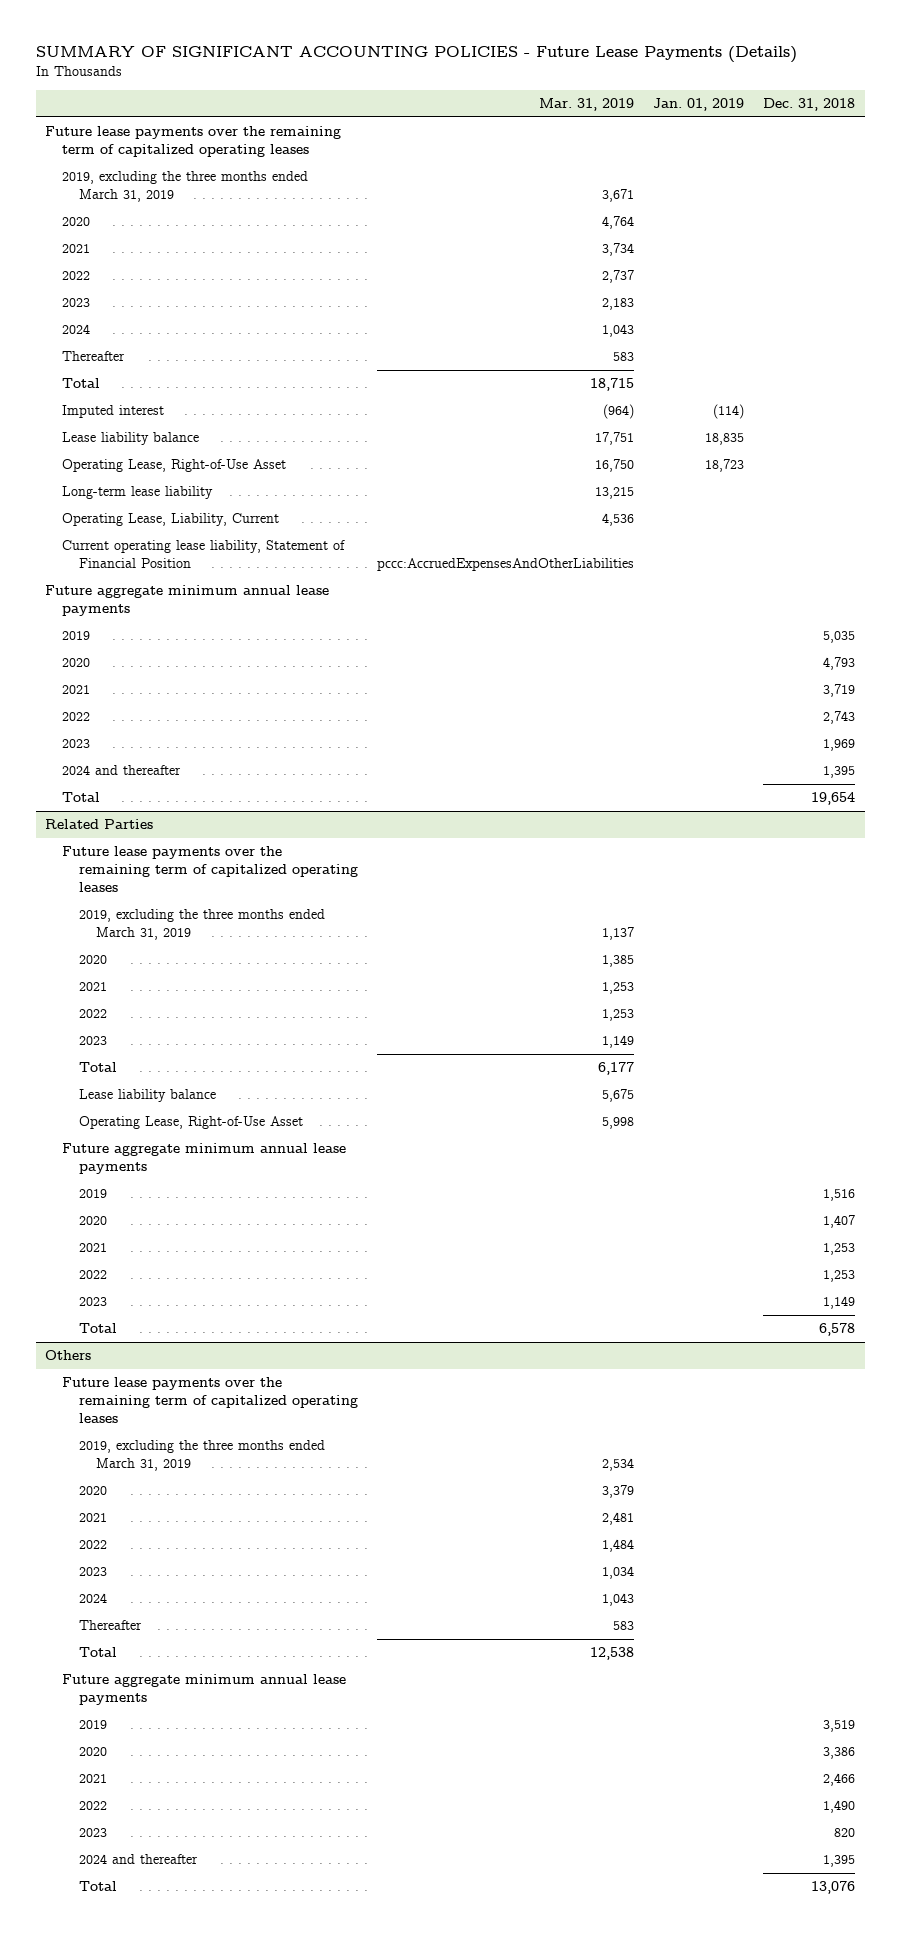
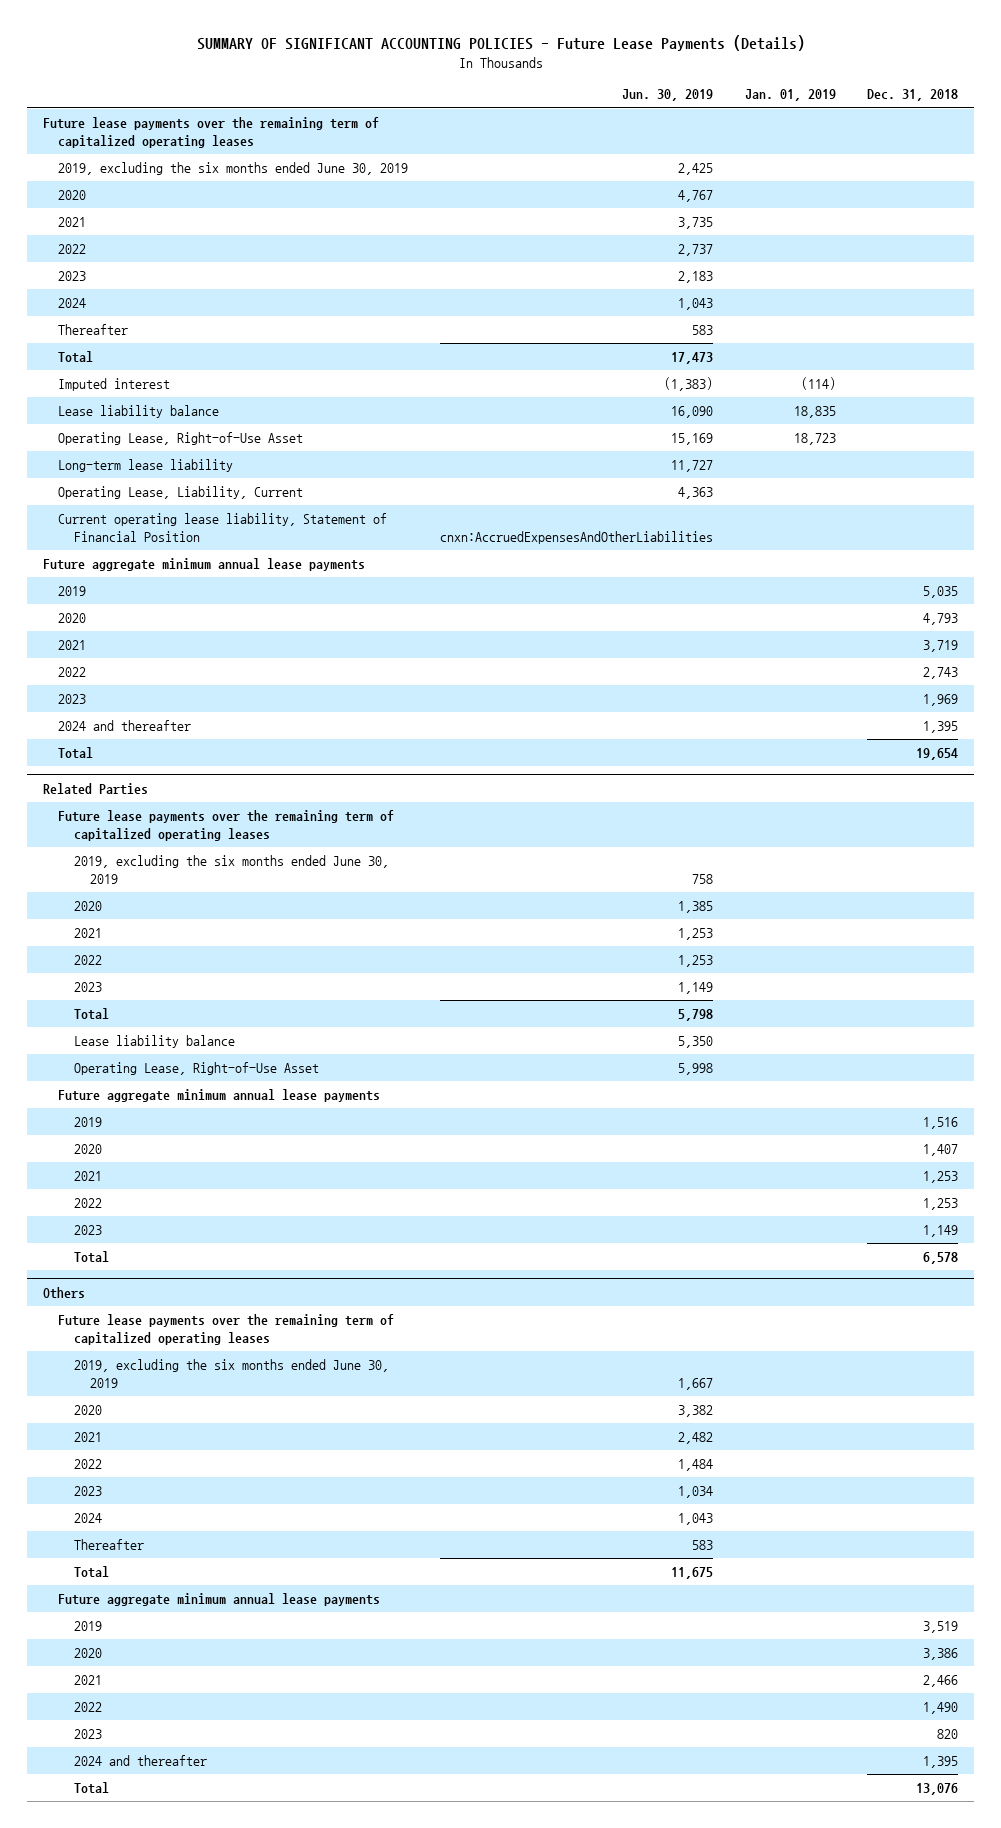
- | Mar. 31, 2019 | Jan. 01, 2019 | Dec. 31, 2018
+ | Jun. 30, 2019 | Jan. 01, 2019 | Dec. 31, 2018
- 2019, excluding the three months ended March 31, 2019 | 3,671 | |
+ 2019, excluding the six months ended June 30, 2019 | 2,425 | |
@ Related Parties
- 2019, excluding the three months ended March 31, 2019 | 1,137 | |
+ 2019, excluding the six months ended June 30, 2019 | 758 | |
@ Others
- 2019, excluding the three months ended March 31, 2019 | 2,534 | |
+ 2019, excluding the six months ended June 30, 2019 | 1,667 | |

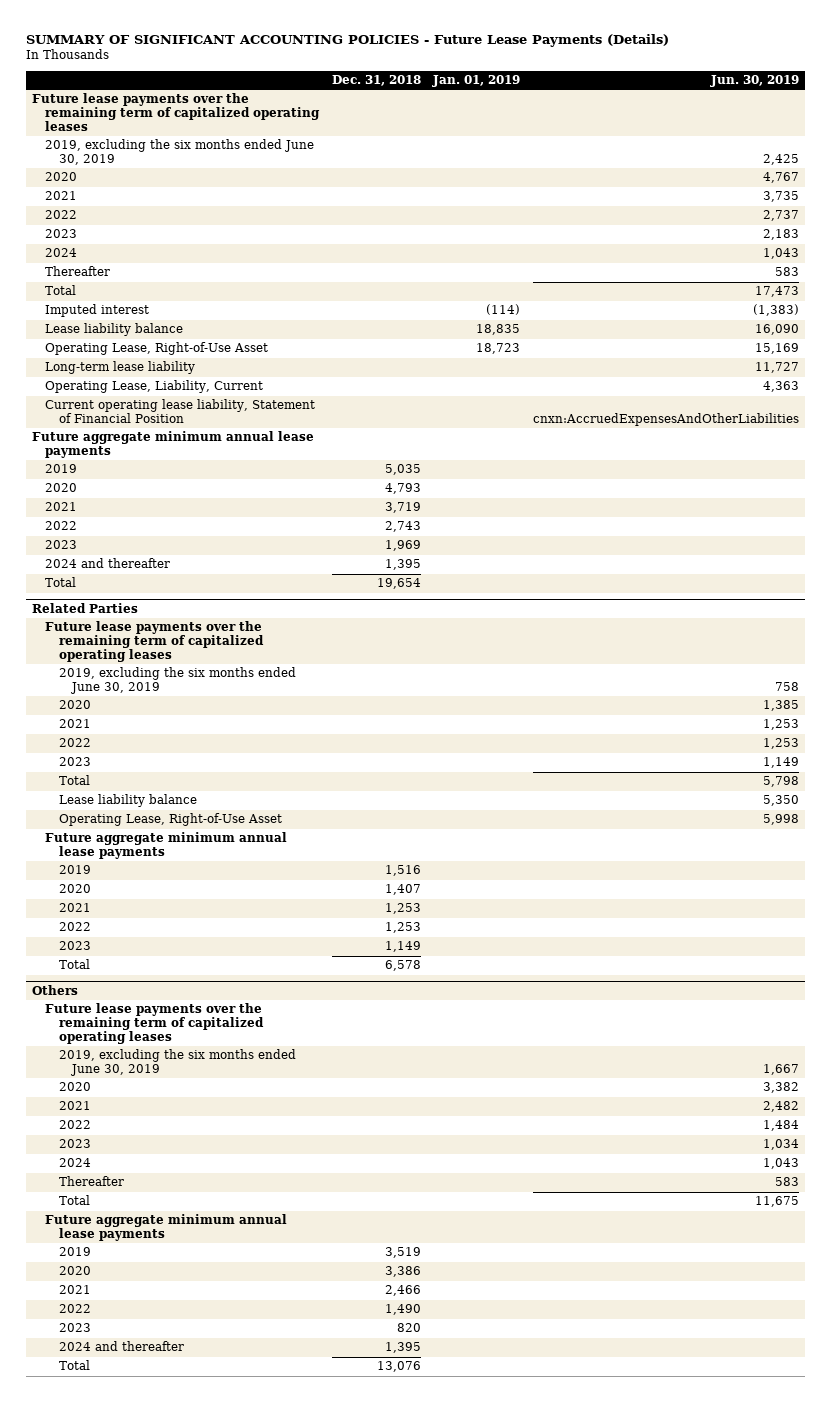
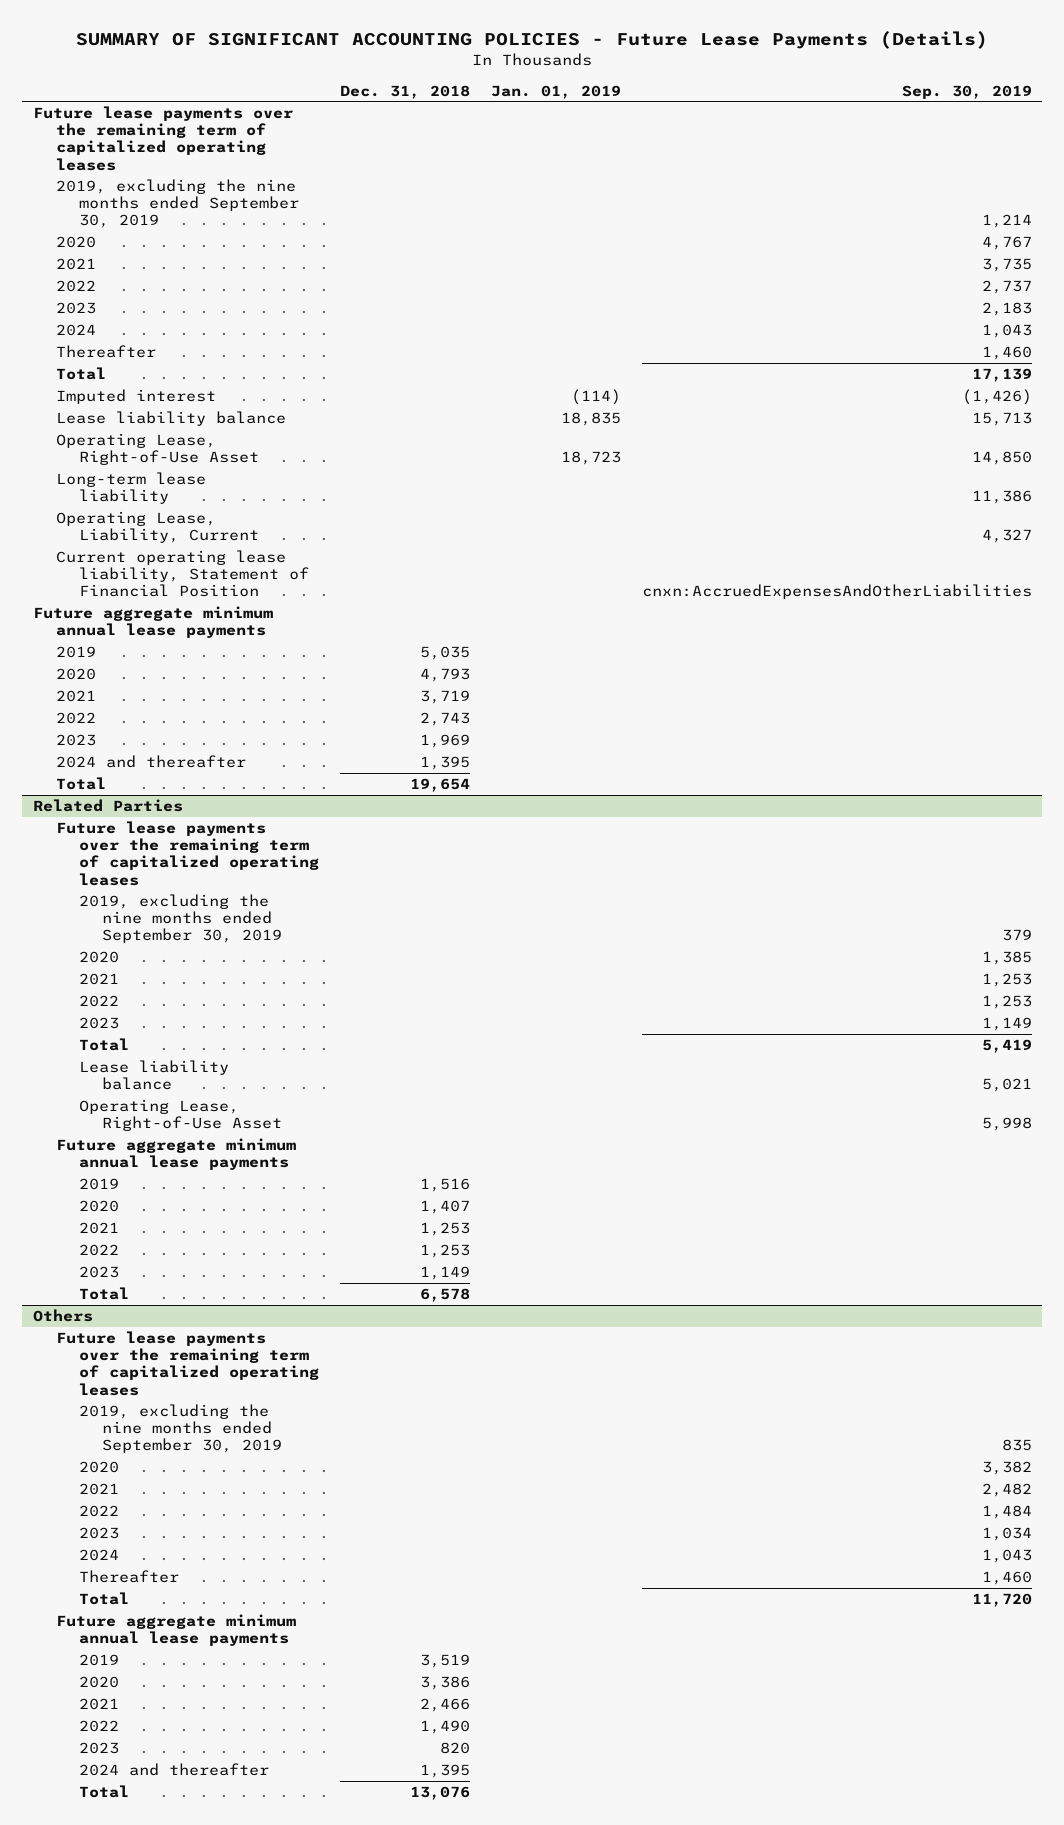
- | Dec. 31, 2018 | Jan. 01, 2019 | Jun. 30, 2019
+ | Dec. 31, 2018 | Jan. 01, 2019 | Sep. 30, 2019
- 2019, excluding the six months ended June 30, 2019 | | | 2,425
+ 2019, excluding the nine months ended September 30, 2019 | | | 1,214
@ Related Parties
- 2019, excluding the six months ended June 30, 2019 | | | 758
+ 2019, excluding the nine months ended September 30, 2019 | | | 379
@ Others
- 2019, excluding the six months ended June 30, 2019 | | | 1,667
+ 2019, excluding the nine months ended September 30, 2019 | | | 835

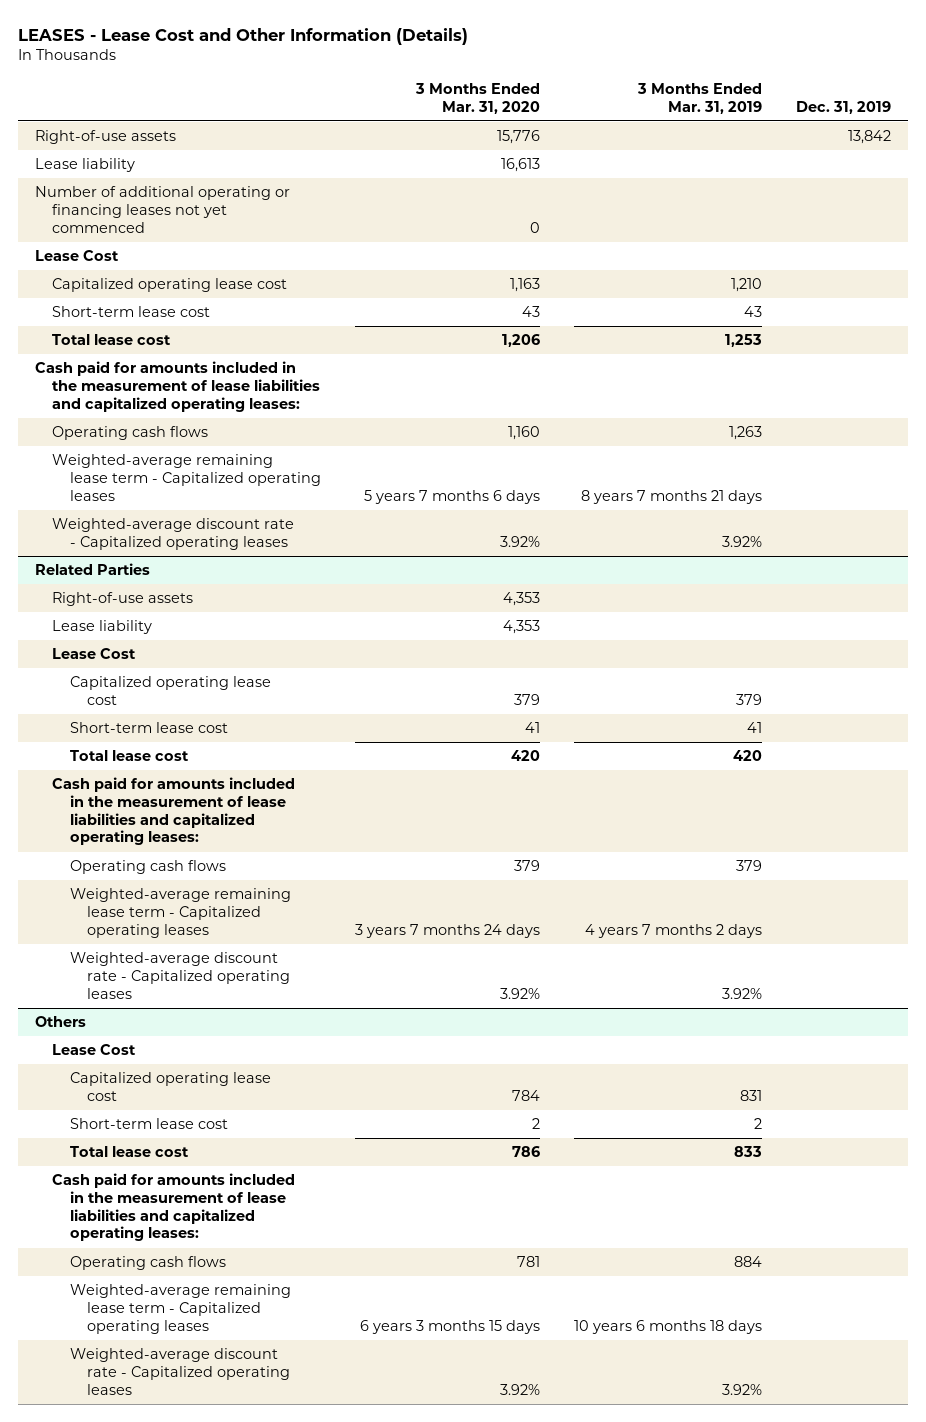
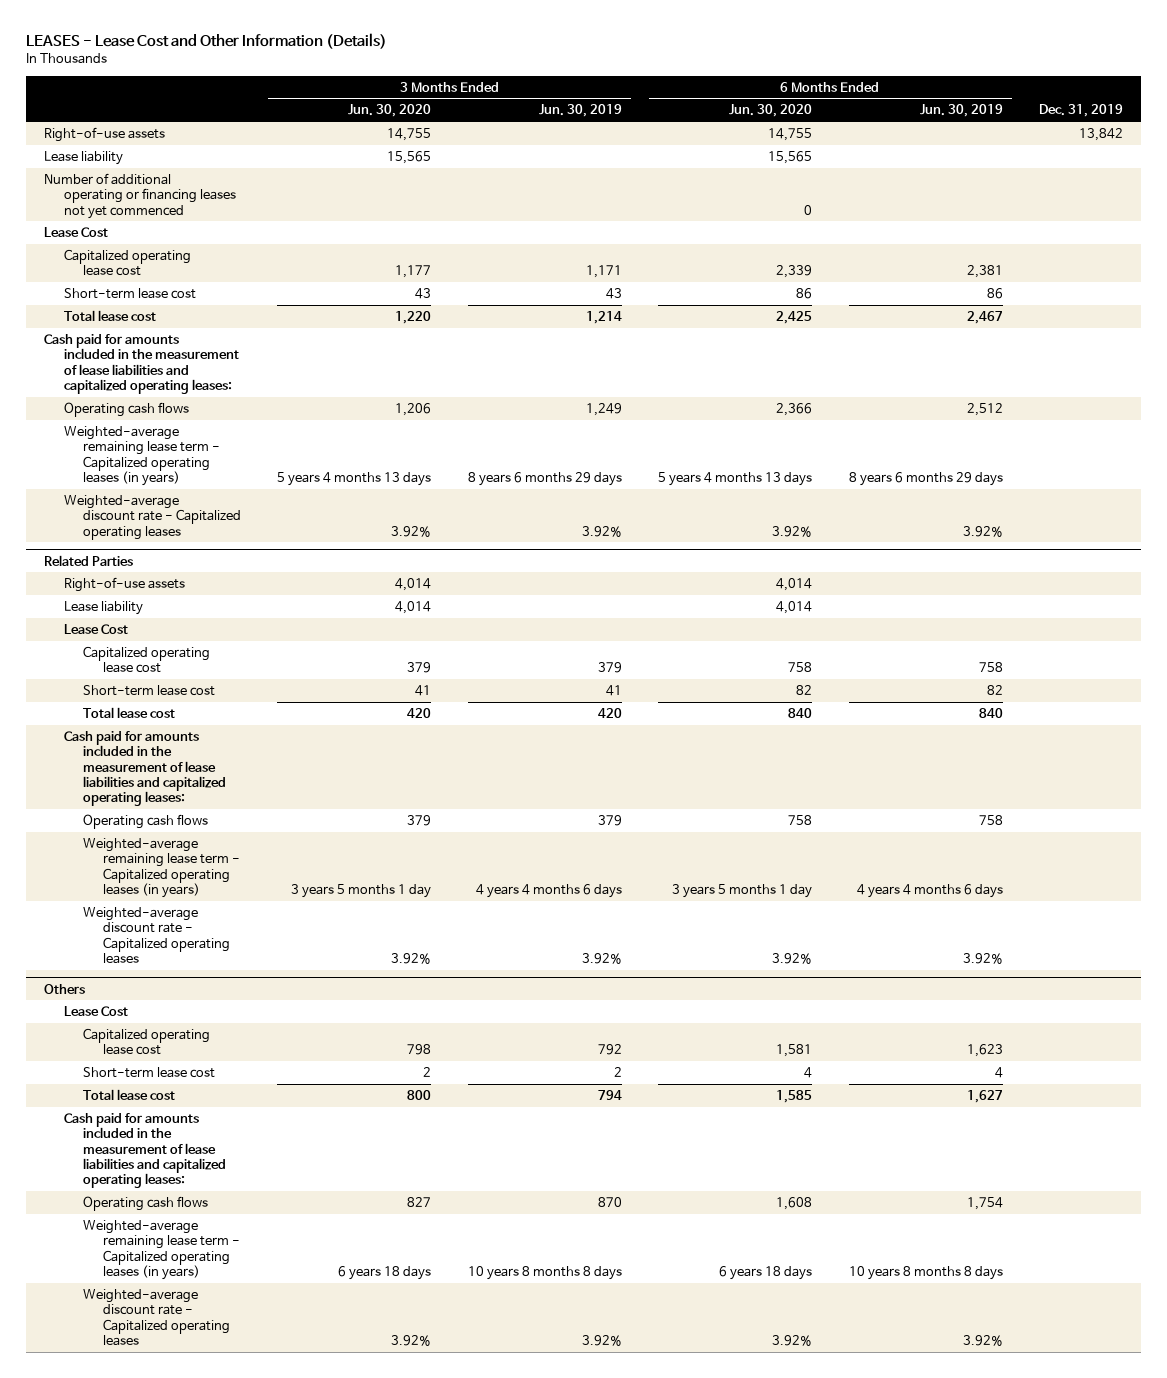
- | 3 Months Ended Mar. 31, 2020 | 3 Months Ended Mar. 31, 2019 | Dec. 31, 2019
+ | 3 Months Ended Jun. 30, 2020 | 3 Months Ended Jun. 30, 2019 | 6 Months Ended Jun. 30, 2020 | 6 Months Ended Jun. 30, 2019 | Dec. 31, 2019
- Weighted-average remaining lease term - Capitalized operating leases | 5 years 7 months 6 days | 8 years 7 months 21 days |
+ Weighted-average remaining lease term - Capitalized operating leases (in years) | 5 years 4 months 13 days | 8 years 6 months 29 days | 5 years 4 months 13 days | 8 years 6 months 29 days |
@ Related Parties
- Weighted-average remaining lease term - Capitalized operating leases | 3 years 7 months 24 days | 4 years 7 months 2 days |
+ Weighted-average remaining lease term - Capitalized operating leases (in years) | 3 years 5 months 1 day | 4 years 4 months 6 days | 3 years 5 months 1 day | 4 years 4 months 6 days |
@ Others
- Weighted-average remaining lease term - Capitalized operating leases | 6 years 3 months 15 days | 10 years 6 months 18 days |
+ Weighted-average remaining lease term - Capitalized operating leases (in years) | 6 years 18 days | 10 years 8 months 8 days | 6 years 18 days | 10 years 8 months 8 days |

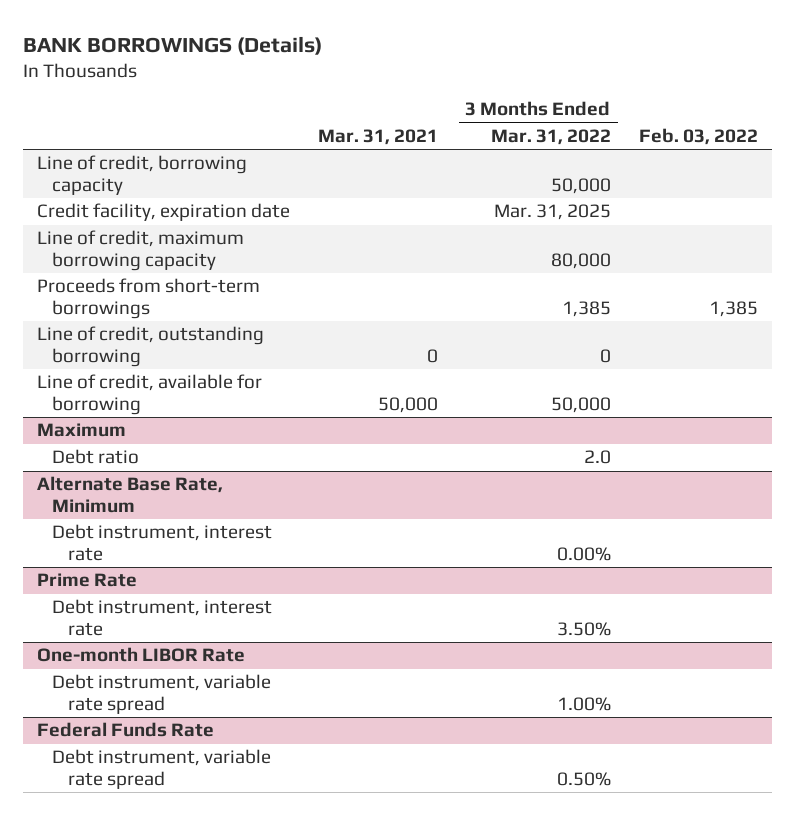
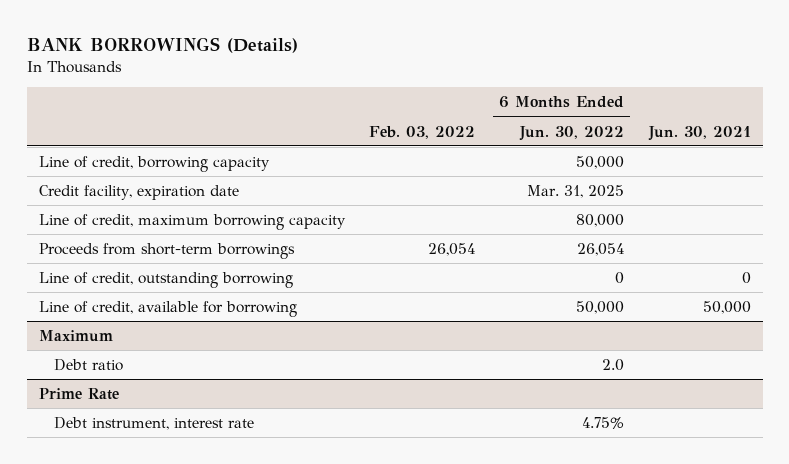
- | Mar. 31, 2021 | 3 Months Ended Mar. 31, 2022 | Feb. 03, 2022
+ | Feb. 03, 2022 | 6 Months Ended Jun. 30, 2022 | Jun. 30, 2021
- Proceeds from short-term borrowings | | 1,385 | 1,385
+ Proceeds from short-term borrowings | 26,054 | 26,054 |
- Alternate Base Rate, Minimum
- Debt instrument, interest rate | | 0.00% |
- One-month LIBOR Rate
- Debt instrument, variable rate spread | | 1.00% |
- Federal Funds Rate
- Debt instrument, variable rate spread | | 0.50% |

